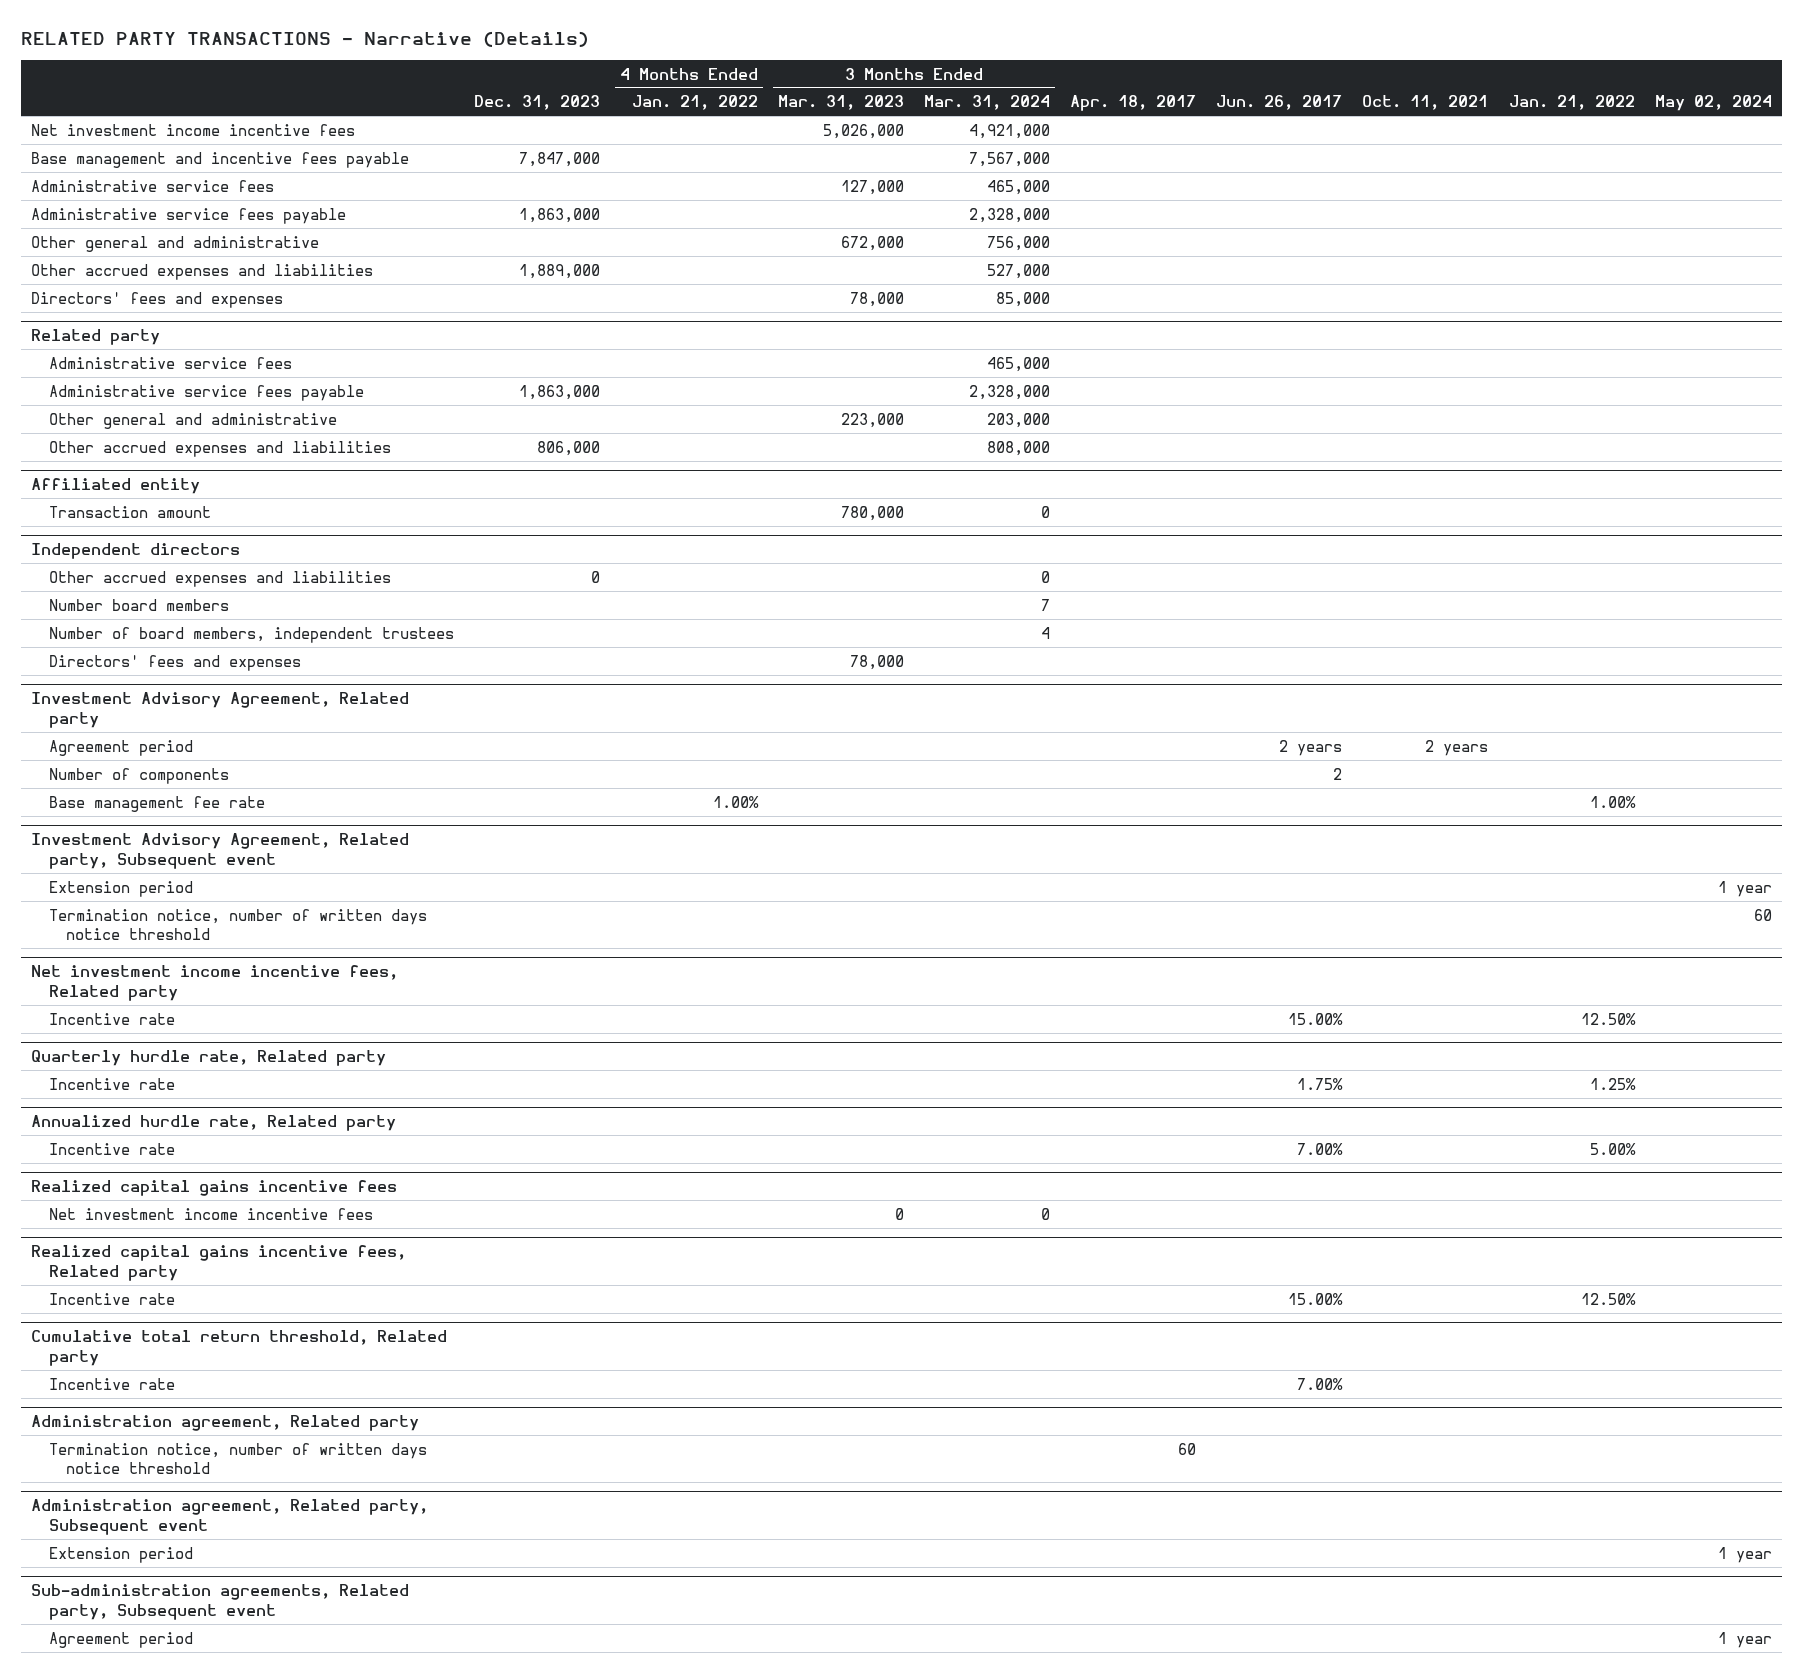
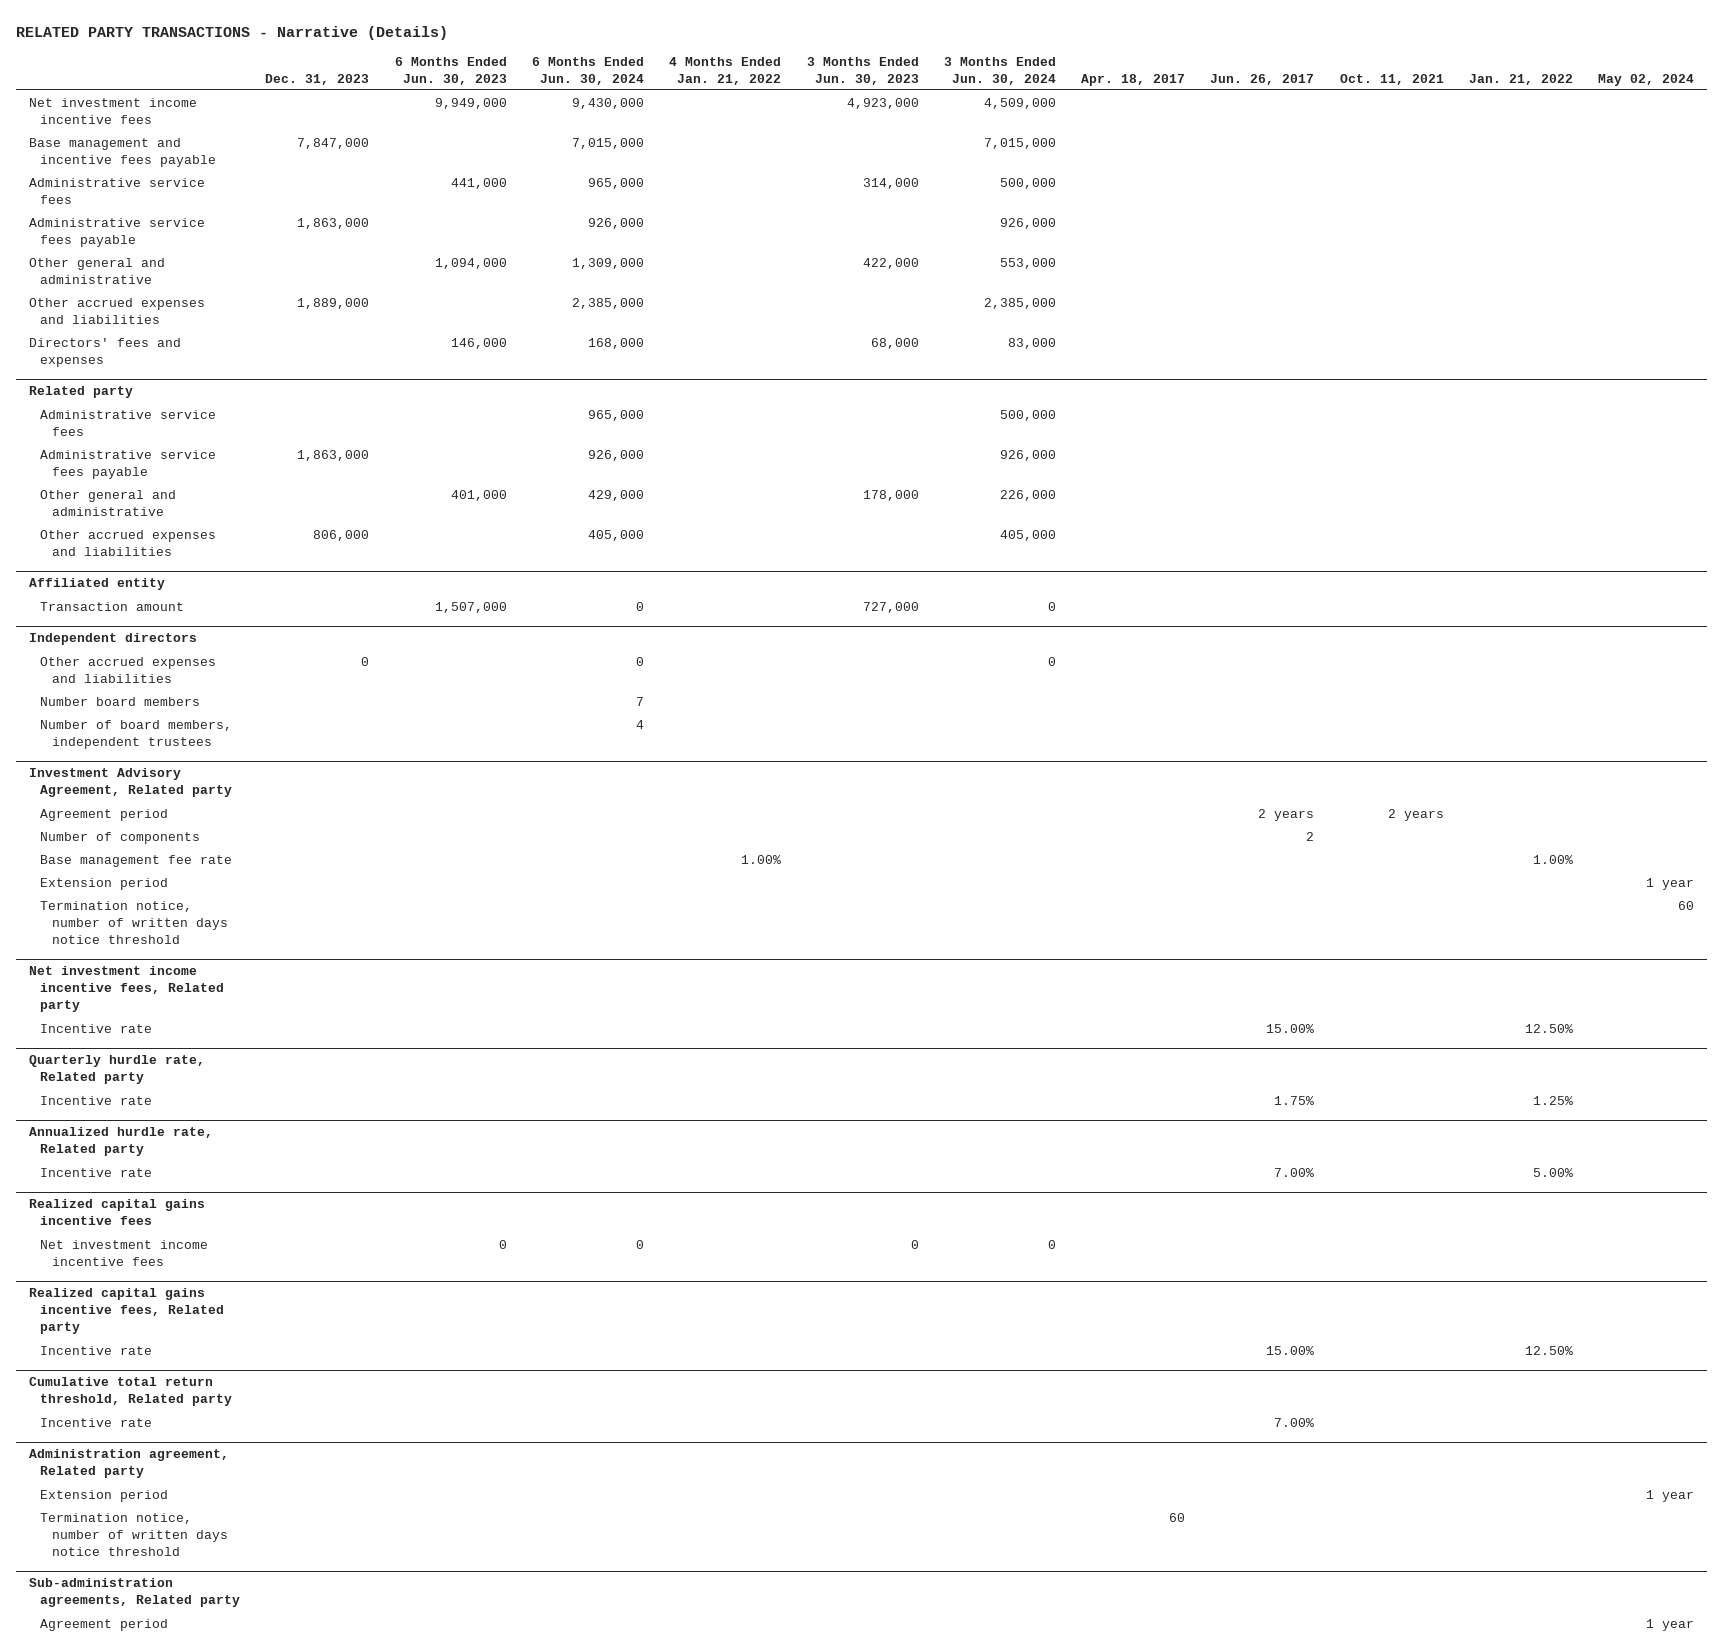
- | Dec. 31, 2023 | 4 Months Ended Jan. 21, 2022 | 3 Months Ended Mar. 31, 2023 | 3 Months Ended Mar. 31, 2024 | Apr. 18, 2017 | Jun. 26, 2017 | Oct. 11, 2021 | Jan. 21, 2022 | May 02, 2024
+ | Dec. 31, 2023 | 6 Months Ended Jun. 30, 2023 | 6 Months Ended Jun. 30, 2024 | 4 Months Ended Jan. 21, 2022 | 3 Months Ended Jun. 30, 2023 | 3 Months Ended Jun. 30, 2024 | Apr. 18, 2017 | Jun. 26, 2017 | Oct. 11, 2021 | Jan. 21, 2022 | May 02, 2024
@ Independent directors
- Directors' fees and expenses | | | 78,000 | | | | | |
- Investment Advisory Agreement, Related party, Subsequent event
- Extension period | | | | | | | | | 1 year
- Termination notice, number of written days notice threshold | | | | | | | | | 60
@ Investment Advisory Agreement, Related party
+ Extension period | | | | | | | | | | | 1 year
+ Termination notice, number of written days notice threshold | | | | | | | | | | | 60
@ Administration agreement, Related party
+ Extension period | | | | | | | | | | | 1 year
- Administration agreement, Related party, Subsequent event
- Extension period | | | | | | | | | 1 year
- Sub-administration agreements, Related party, Subsequent event
+ Sub-administration agreements, Related party

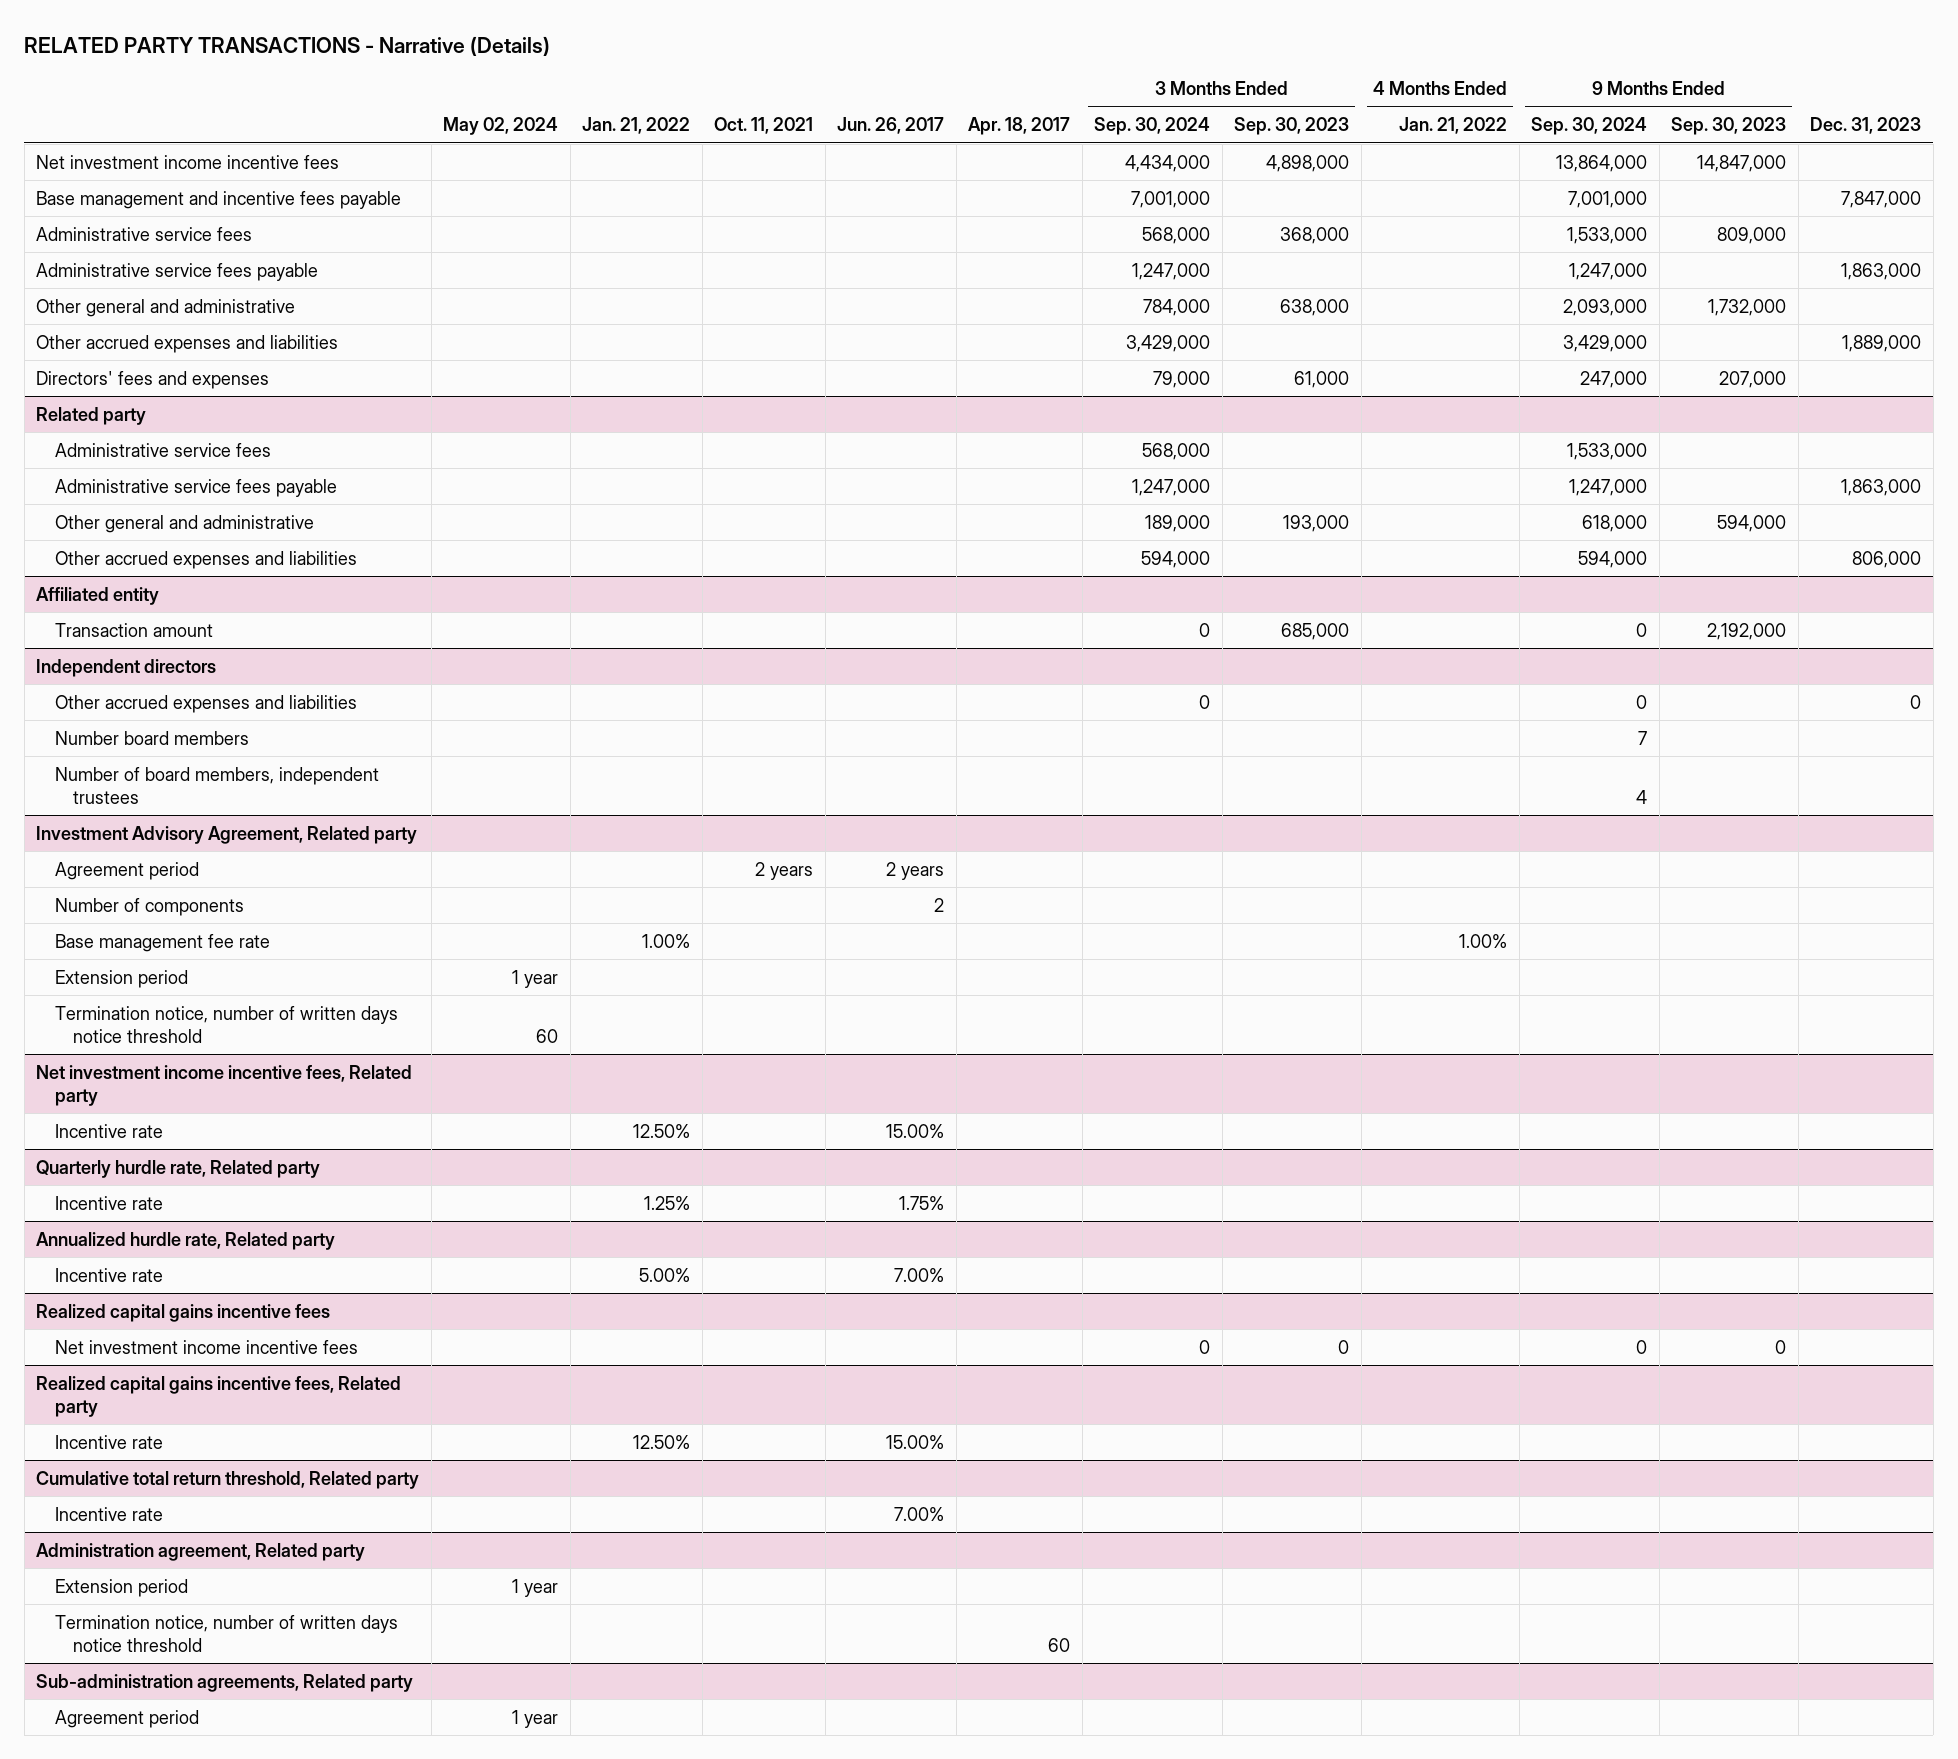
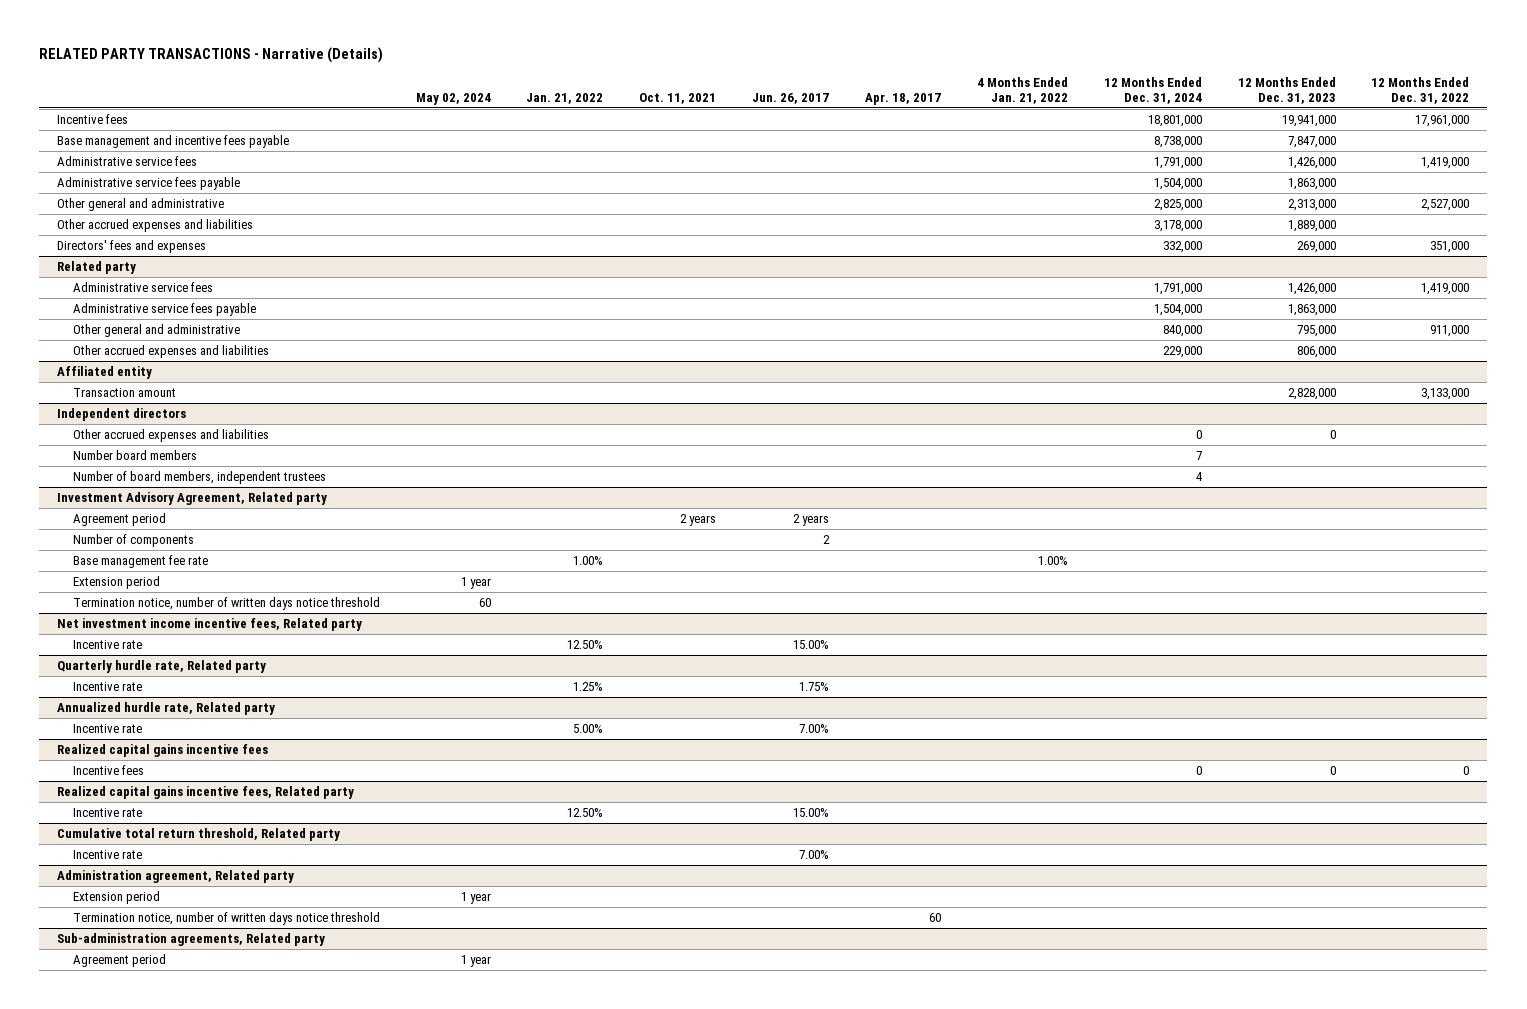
- | May 02, 2024 | Jan. 21, 2022 | Oct. 11, 2021 | Jun. 26, 2017 | Apr. 18, 2017 | 3 Months Ended Sep. 30, 2024 | 3 Months Ended Sep. 30, 2023 | 4 Months Ended Jan. 21, 2022 | 9 Months Ended Sep. 30, 2024 | 9 Months Ended Sep. 30, 2023 | Dec. 31, 2023
+ | May 02, 2024 | Jan. 21, 2022 | Oct. 11, 2021 | Jun. 26, 2017 | Apr. 18, 2017 | 4 Months Ended Jan. 21, 2022 | 12 Months Ended Dec. 31, 2024 | 12 Months Ended Dec. 31, 2023 | 12 Months Ended Dec. 31, 2022
- Net investment income incentive fees | | | | | | 4,434,000 | 4,898,000 | | 13,864,000 | 14,847,000 |
+ Incentive fees | | | | | | | 18,801,000 | 19,941,000 | 17,961,000
@ Realized capital gains incentive fees
- Net investment income incentive fees | | | | | | 0 | 0 | | 0 | 0 |
+ Incentive fees | | | | | | | 0 | 0 | 0

